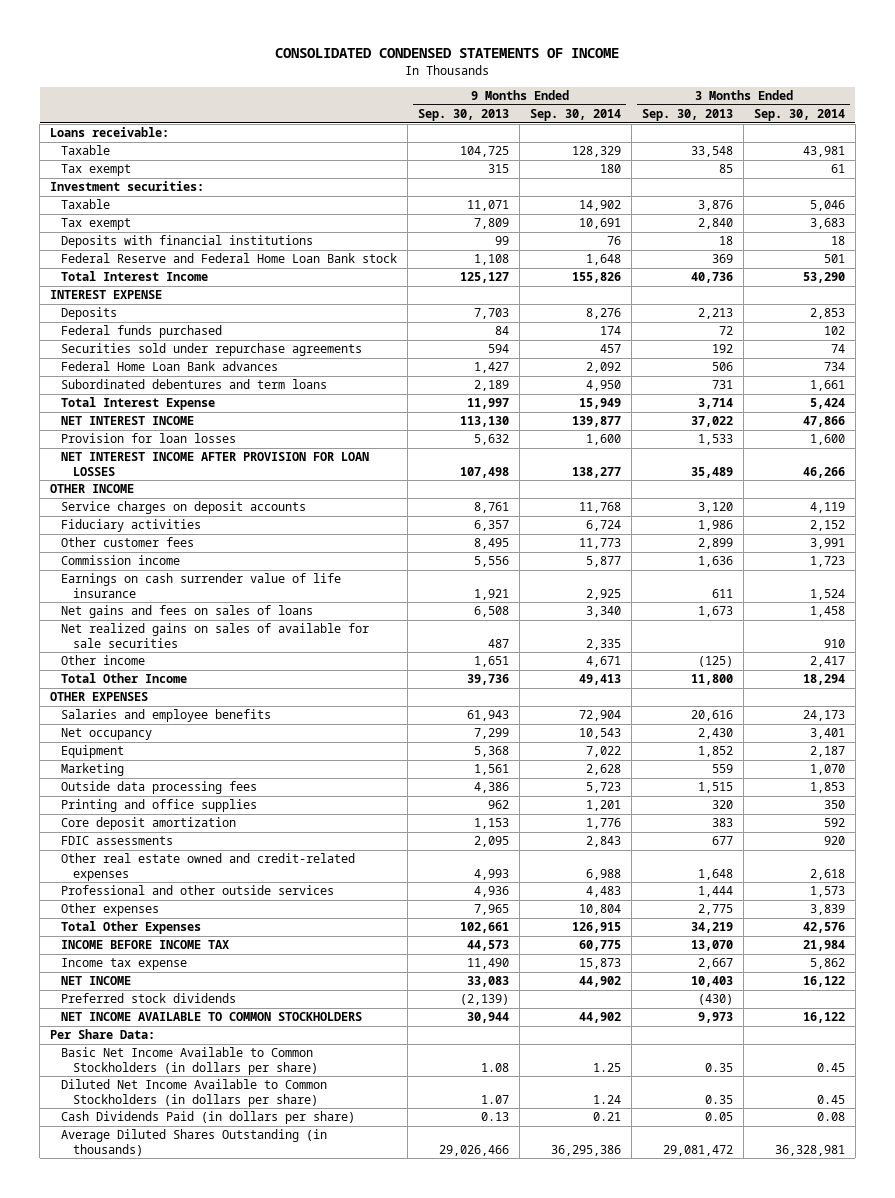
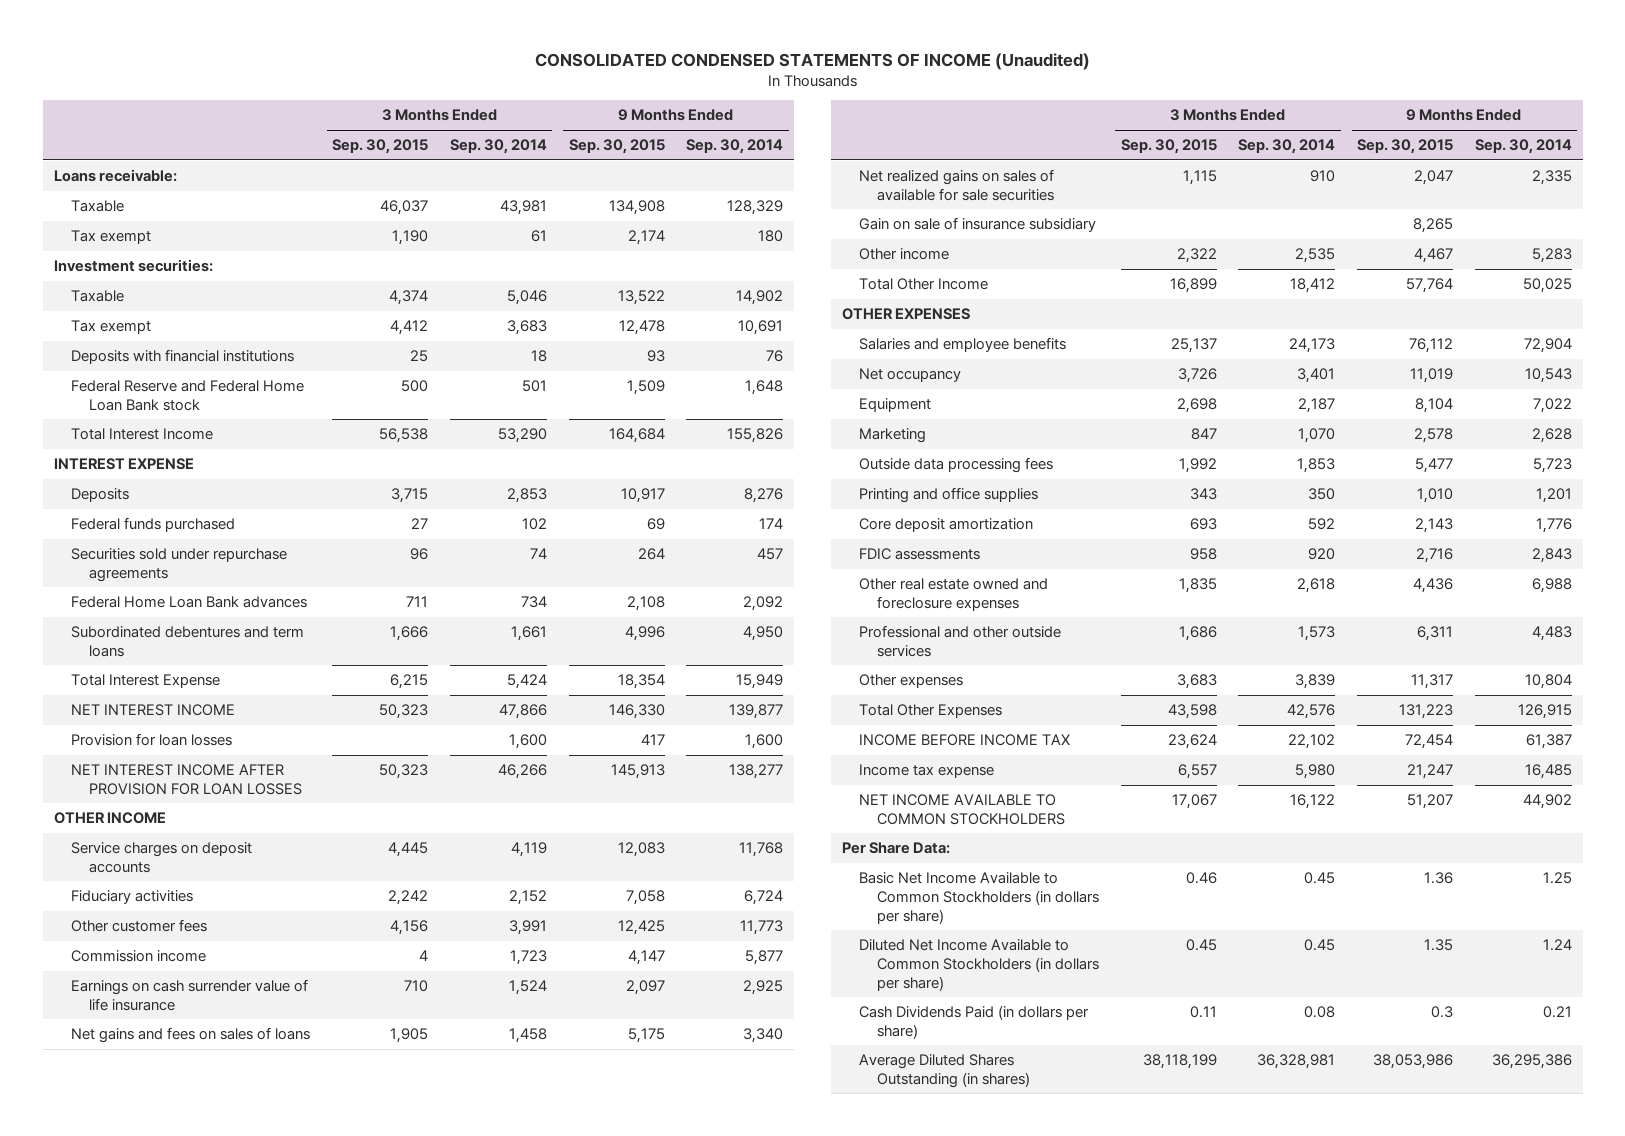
- CONSOLIDATED CONDENSED STATEMENTS OF INCOME
+ CONSOLIDATED CONDENSED STATEMENTS OF INCOME (Unaudited)
- | 9 Months Ended Sep. 30, 2013 | 9 Months Ended Sep. 30, 2014 | 3 Months Ended Sep. 30, 2013 | 3 Months Ended Sep. 30, 2014
+ | 3 Months Ended Sep. 30, 2015 | 3 Months Ended Sep. 30, 2014 | 9 Months Ended Sep. 30, 2015 | 9 Months Ended Sep. 30, 2014
- Other income | 1,651 | 4,671 | (125) | 2,417
- Total Other Income | 39,736 | 49,413 | 11,800 | 18,294
+ Gain on sale of insurance subsidiary | | | 8,265 |
+ Other income | 2,322 | 2,535 | 4,467 | 5,283
+ Total Other Income | 16,899 | 18,412 | 57,764 | 50,025
- Other real estate owned and credit-related expenses | 4,993 | 6,988 | 1,648 | 2,618
+ Other real estate owned and foreclosure expenses | 1,835 | 2,618 | 4,436 | 6,988
- INCOME BEFORE INCOME TAX | 44,573 | 60,775 | 13,070 | 21,984
- Income tax expense | 11,490 | 15,873 | 2,667 | 5,862
- NET INCOME | 33,083 | 44,902 | 10,403 | 16,122
- Preferred stock dividends | (2,139) | | (430) |
+ INCOME BEFORE INCOME TAX | 23,624 | 22,102 | 72,454 | 61,387
+ Income tax expense | 6,557 | 5,980 | 21,247 | 16,485
- Average Diluted Shares Outstanding (in thousands) | 29,026,466 | 36,295,386 | 29,081,472 | 36,328,981
+ Average Diluted Shares Outstanding (in shares) | 38,118,199 | 36,328,981 | 38,053,986 | 36,295,386

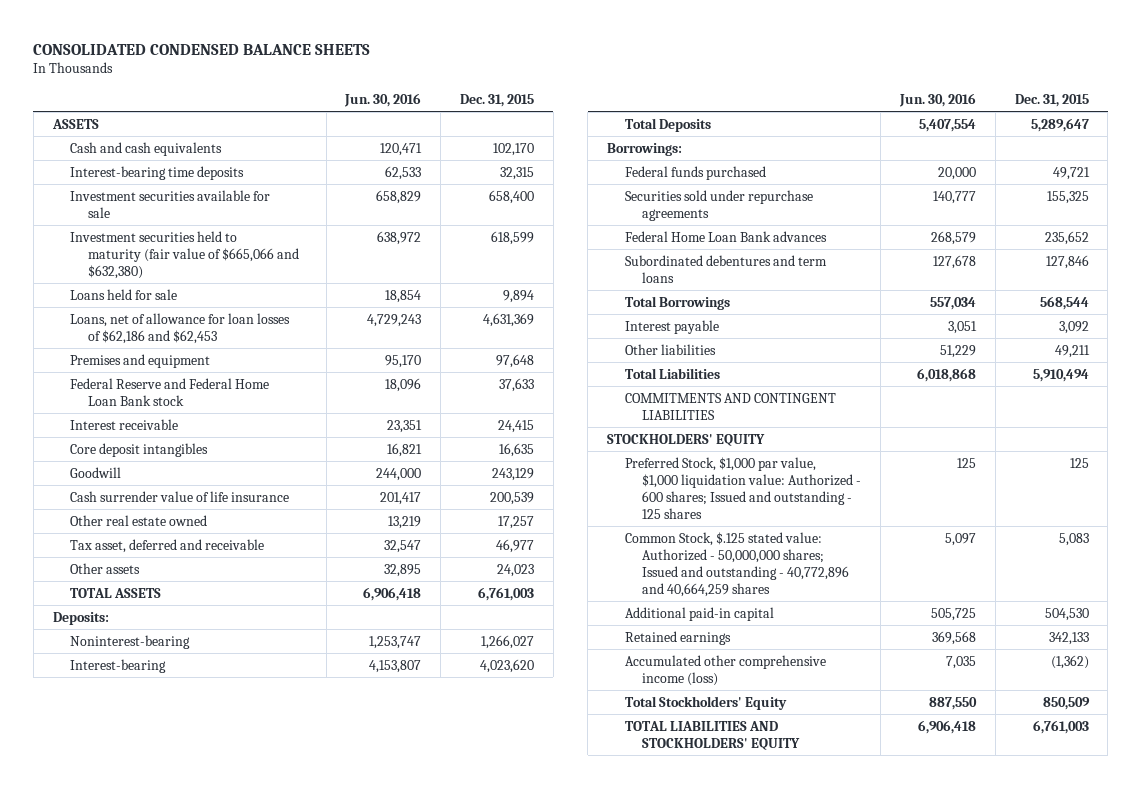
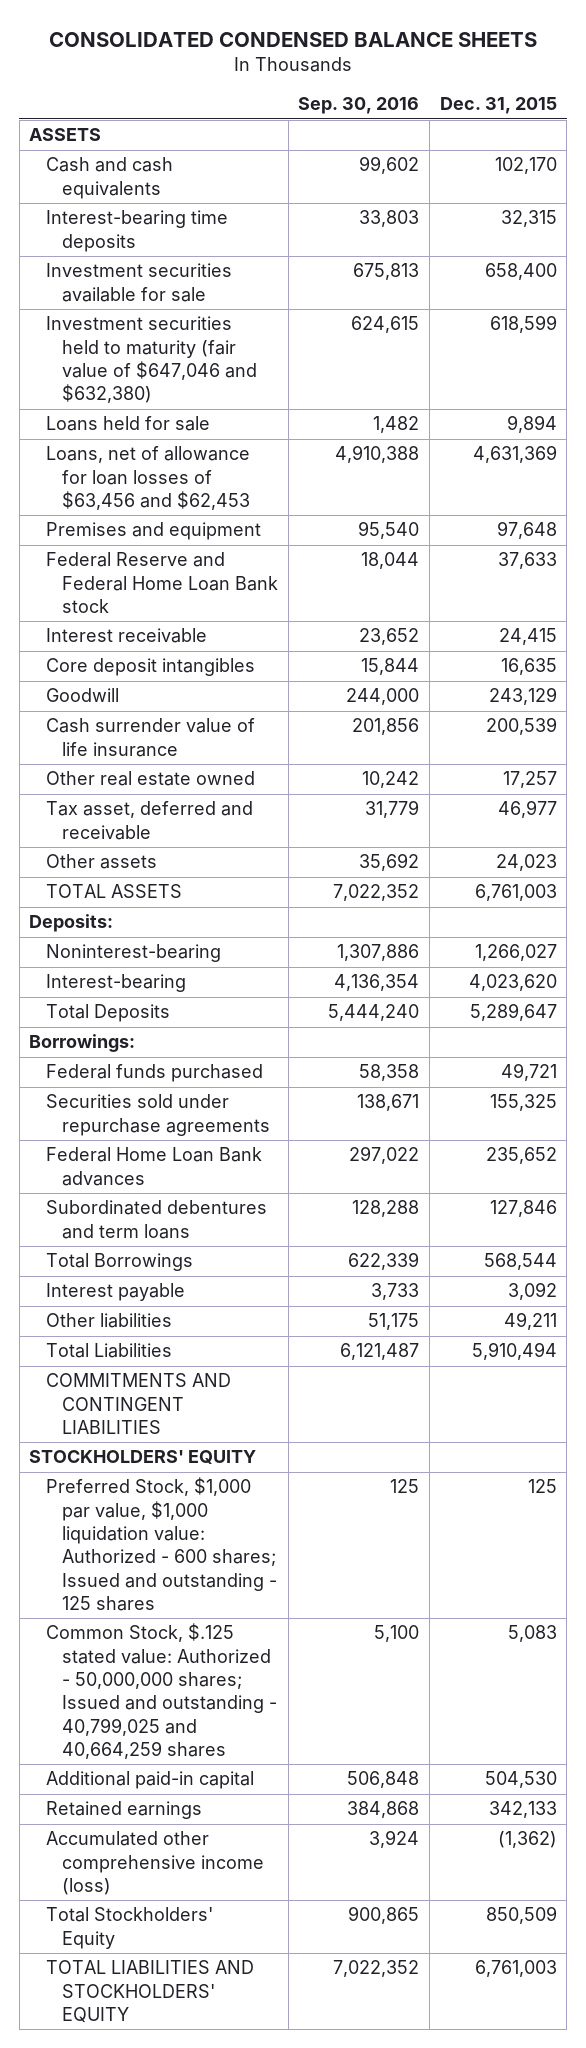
- | Jun. 30, 2016 | Dec. 31, 2015
+ | Sep. 30, 2016 | Dec. 31, 2015
- Investment securities held to maturity (fair value of $665,066 and $632,380) | 638,972 | 618,599
+ Investment securities held to maturity (fair value of $647,046 and $632,380) | 624,615 | 618,599
- Loans, net of allowance for loan losses of $62,186 and $62,453 | 4,729,243 | 4,631,369
+ Loans, net of allowance for loan losses of $63,456 and $62,453 | 4,910,388 | 4,631,369
- Common Stock, $.125 stated value: Authorized - 50,000,000 shares; Issued and outstanding - 40,772,896 and 40,664,259 shares | 5,097 | 5,083
+ Common Stock, $.125 stated value: Authorized - 50,000,000 shares; Issued and outstanding - 40,799,025 and 40,664,259 shares | 5,100 | 5,083

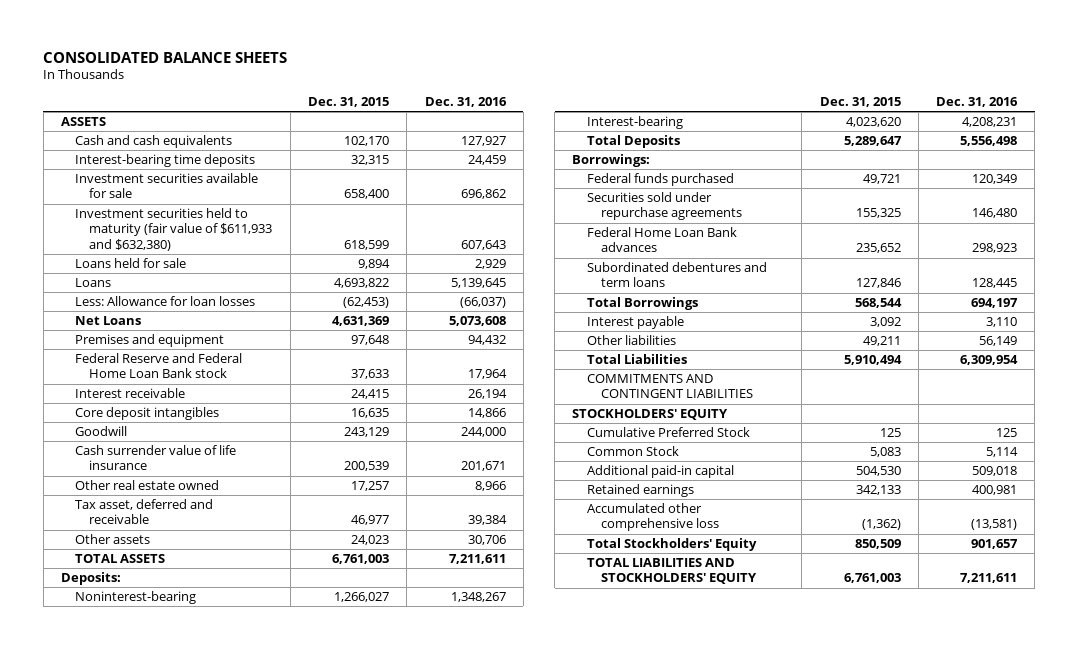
- CONSOLIDATED CONDENSED BALANCE SHEETS
+ CONSOLIDATED BALANCE SHEETS
- | Sep. 30, 2016 | Dec. 31, 2015
+ | Dec. 31, 2015 | Dec. 31, 2016
- Investment securities held to maturity (fair value of $647,046 and $632,380) | 624,615 | 618,599
+ Investment securities held to maturity (fair value of $611,933 and $632,380) | 618,599 | 607,643
- Loans, net of allowance for loan losses of $63,456 and $62,453 | 4,910,388 | 4,631,369
+ Loans | 4,693,822 | 5,139,645
+ Less: Allowance for loan losses | (62,453) | (66,037)
+ Net Loans | 4,631,369 | 5,073,608
- Preferred Stock, $1,000 par value, $1,000 liquidation value: Authorized - 600 shares; Issued and outstanding - 125 shares | 125 | 125
- Common Stock, $.125 stated value: Authorized - 50,000,000 shares; Issued and outstanding - 40,799,025 and 40,664,259 shares | 5,100 | 5,083
+ Cumulative Preferred Stock | 125 | 125
+ Common Stock | 5,083 | 5,114
- Accumulated other comprehensive income (loss) | 3,924 | (1,362)
+ Accumulated other comprehensive loss | (1,362) | (13,581)

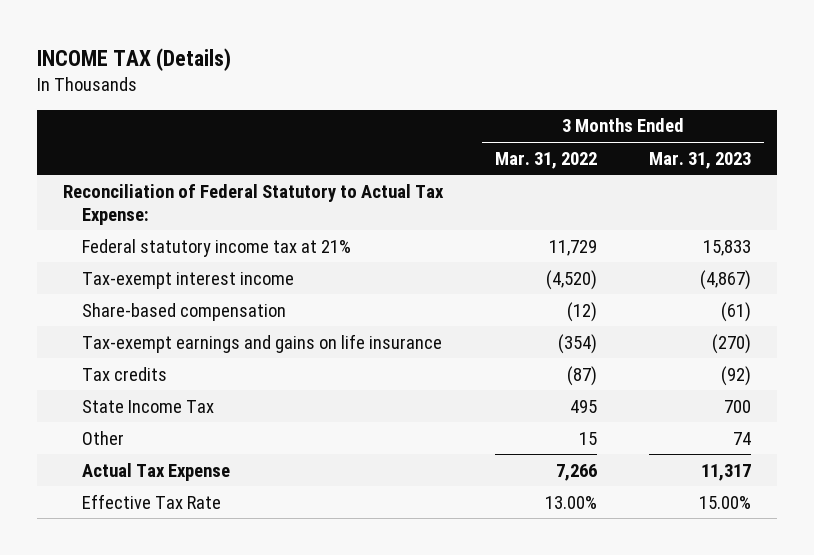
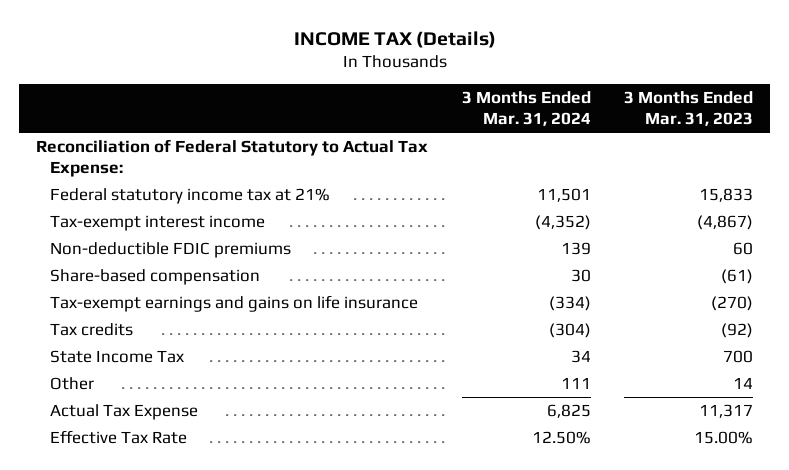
- | 3 Months Ended Mar. 31, 2022 | 3 Months Ended Mar. 31, 2023
+ | 3 Months Ended Mar. 31, 2024 | 3 Months Ended Mar. 31, 2023
+ Non-deductible FDIC premiums | 139 | 60
- Other | 15 | 74
+ Other | 111 | 14

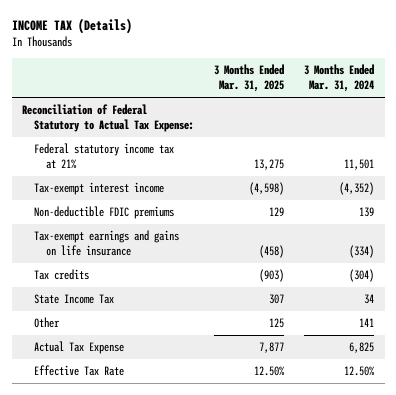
- | 3 Months Ended Mar. 31, 2024 | 3 Months Ended Mar. 31, 2023
+ | 3 Months Ended Mar. 31, 2025 | 3 Months Ended Mar. 31, 2024
- Share-based compensation | 30 | (61)
- Other | 111 | 14
+ Other | 125 | 141

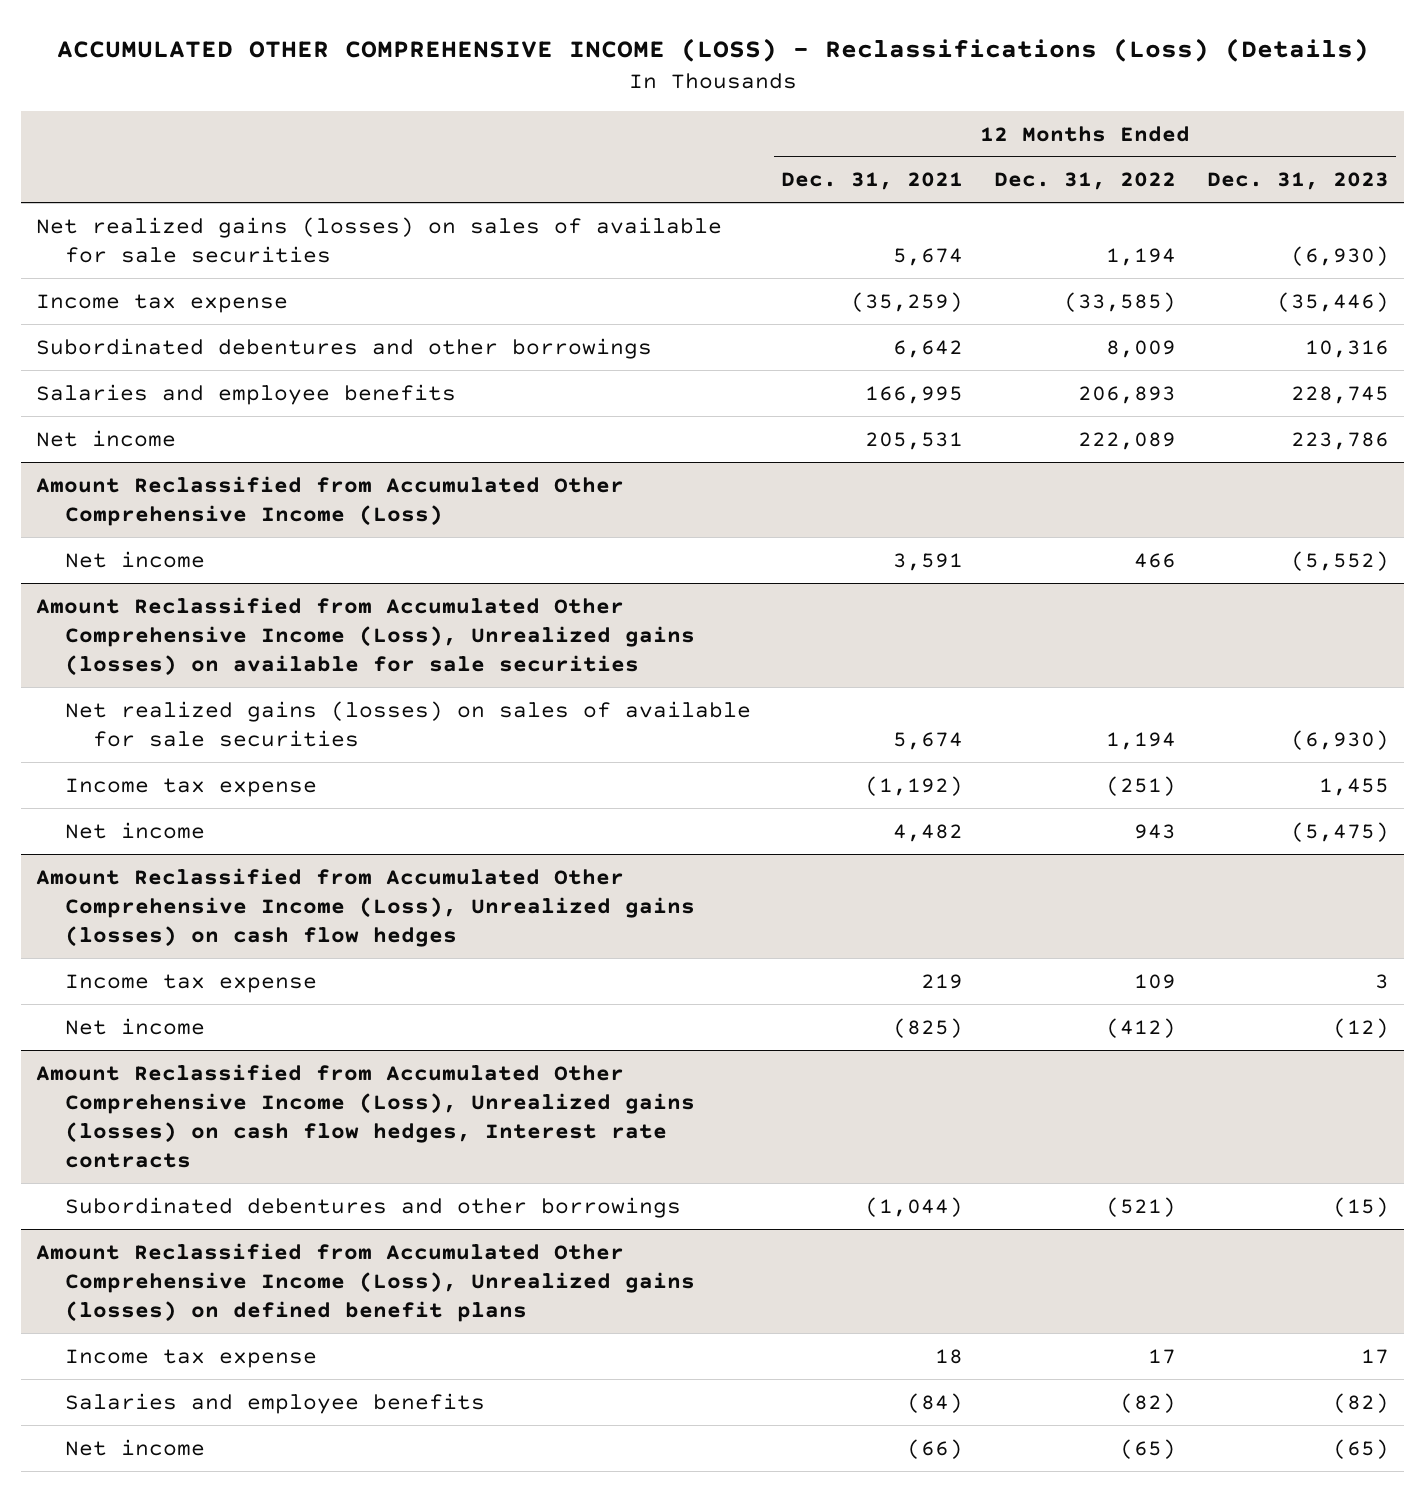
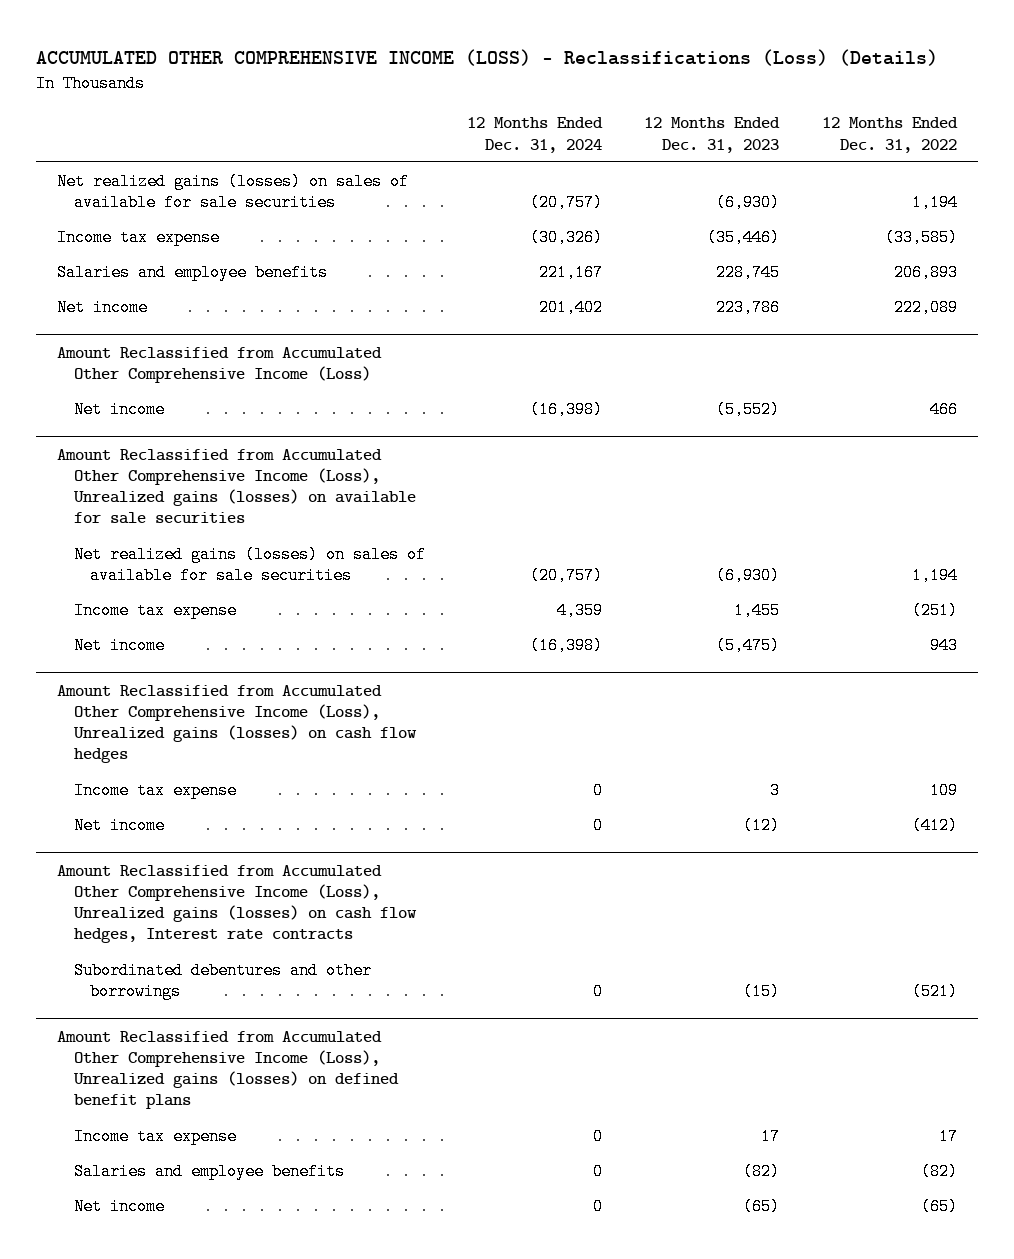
- | 12 Months Ended Dec. 31, 2021 | 12 Months Ended Dec. 31, 2022 | 12 Months Ended Dec. 31, 2023
+ | 12 Months Ended Dec. 31, 2024 | 12 Months Ended Dec. 31, 2023 | 12 Months Ended Dec. 31, 2022
- Subordinated debentures and other borrowings | 6,642 | 8,009 | 10,316

